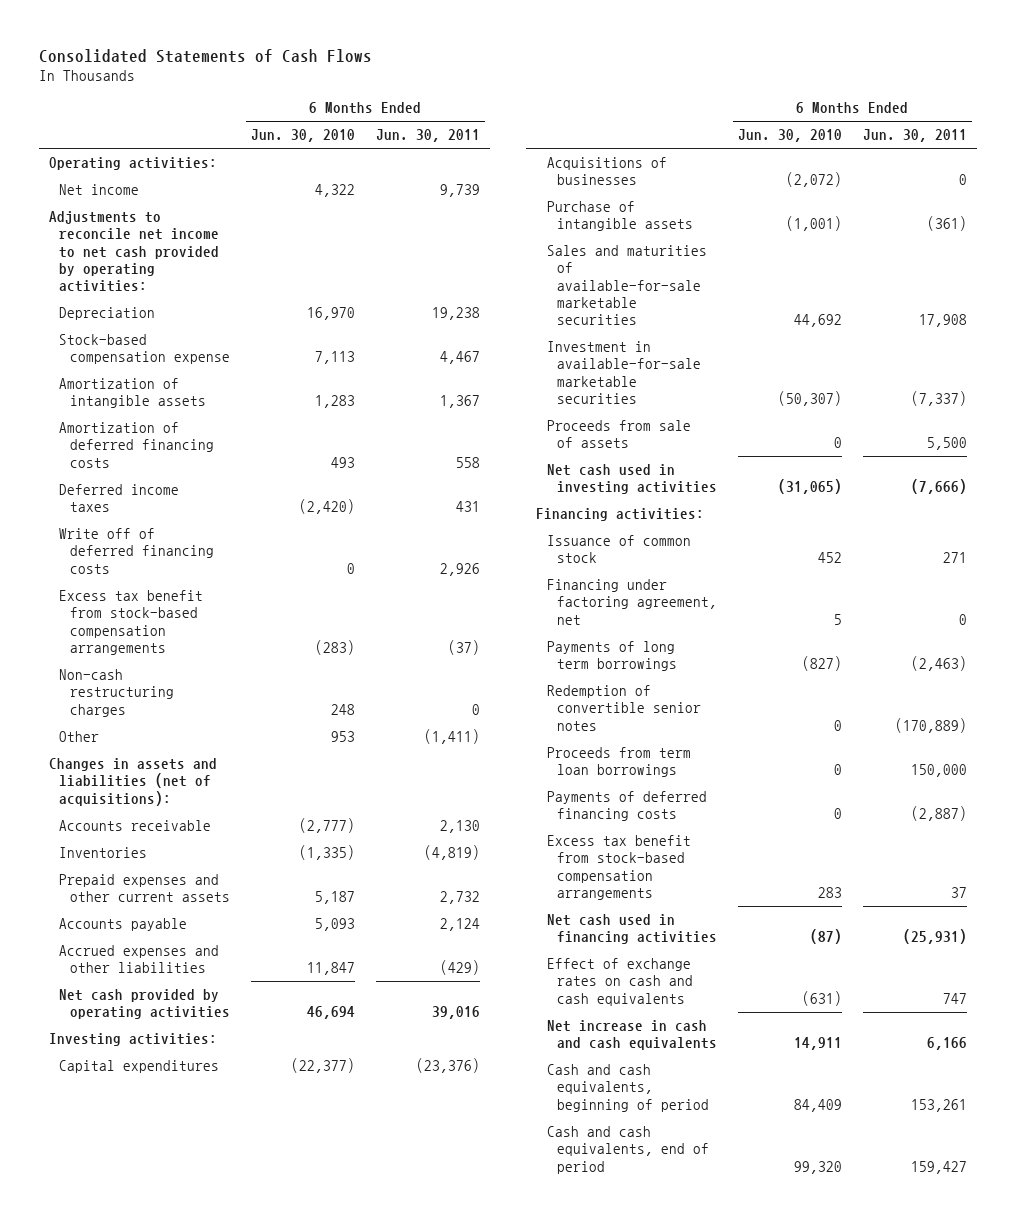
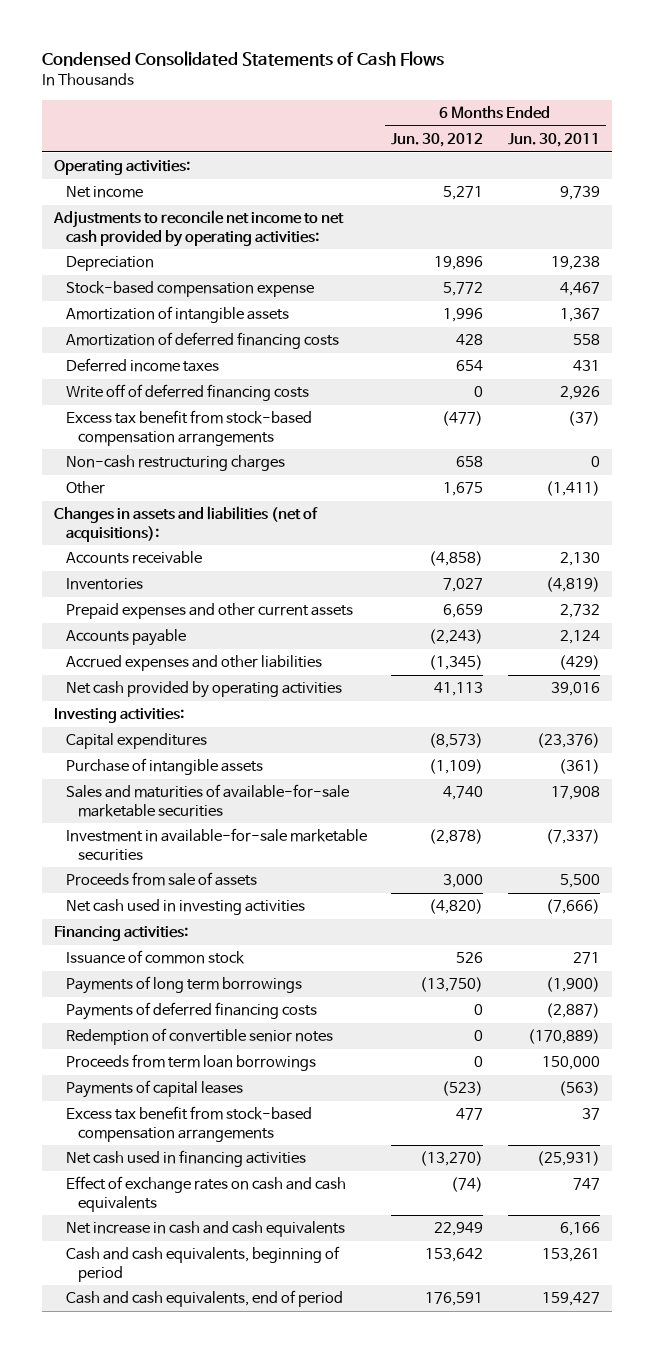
- Consolidated Statements of Cash Flows
+ Condensed Consolidated Statements of Cash Flows
- | 6 Months Ended Jun. 30, 2010 | 6 Months Ended Jun. 30, 2011
+ | 6 Months Ended Jun. 30, 2012 | 6 Months Ended Jun. 30, 2011
- Acquisitions of businesses | (2,072) | 0
- Financing under factoring agreement, net | 5 | 0
- Payments of long term borrowings | (827) | (2,463)
+ Payments of long term borrowings | (13,750) | (1,900)
moved up: Payments of deferred financing costs | 0 | (2,887)
+ Payments of capital leases | (523) | (563)

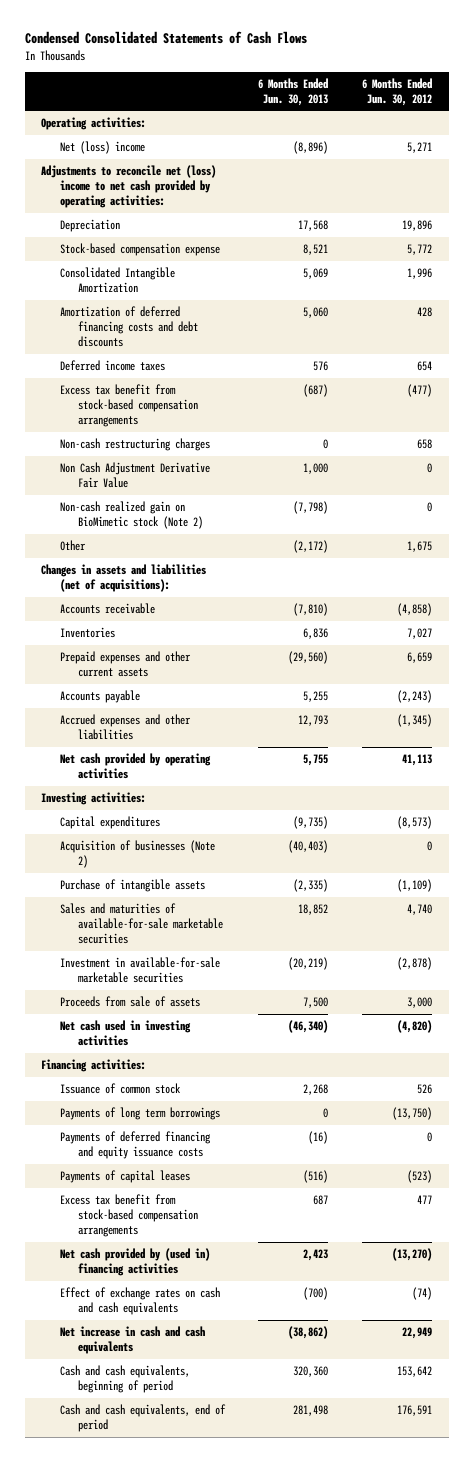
- | 6 Months Ended Jun. 30, 2012 | 6 Months Ended Jun. 30, 2011
+ | 6 Months Ended Jun. 30, 2013 | 6 Months Ended Jun. 30, 2012
- Net income | 5,271 | 9,739
- Adjustments to reconcile net income to net cash provided by operating activities:
+ Net (loss) income | (8,896) | 5,271
+ Adjustments to reconcile net (loss) income to net cash provided by operating activities:
- Amortization of intangible assets | 1,996 | 1,367
- Amortization of deferred financing costs | 428 | 558
+ Consolidated Intangible Amortization | 5,069 | 1,996
+ Amortization of deferred financing costs and debt discounts | 5,060 | 428
- Write off of deferred financing costs | 0 | 2,926
+ Non Cash Adjustment Derivative Fair Value | 1,000 | 0
+ Non-cash realized gain on BioMimetic stock (Note 2) | (7,798) | 0
+ Acquisition of businesses (Note 2) | (40,403) | 0
- Payments of deferred financing costs | 0 | (2,887)
- Redemption of convertible senior notes | 0 | (170,889)
- Proceeds from term loan borrowings | 0 | 150,000
+ Payments of deferred financing and equity issuance costs | (16) | 0
- Net cash used in financing activities | (13,270) | (25,931)
+ Net cash provided by (used in) financing activities | 2,423 | (13,270)

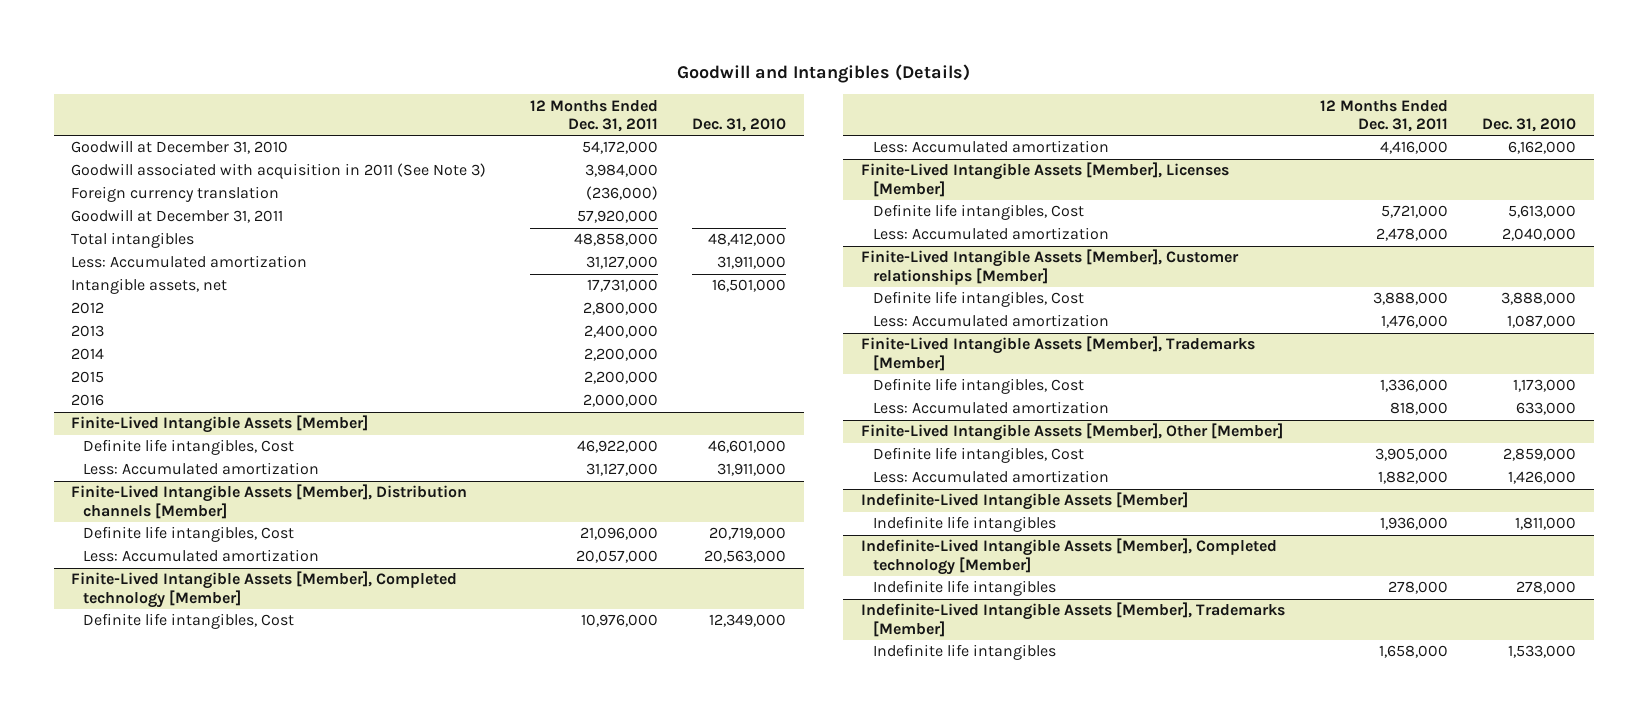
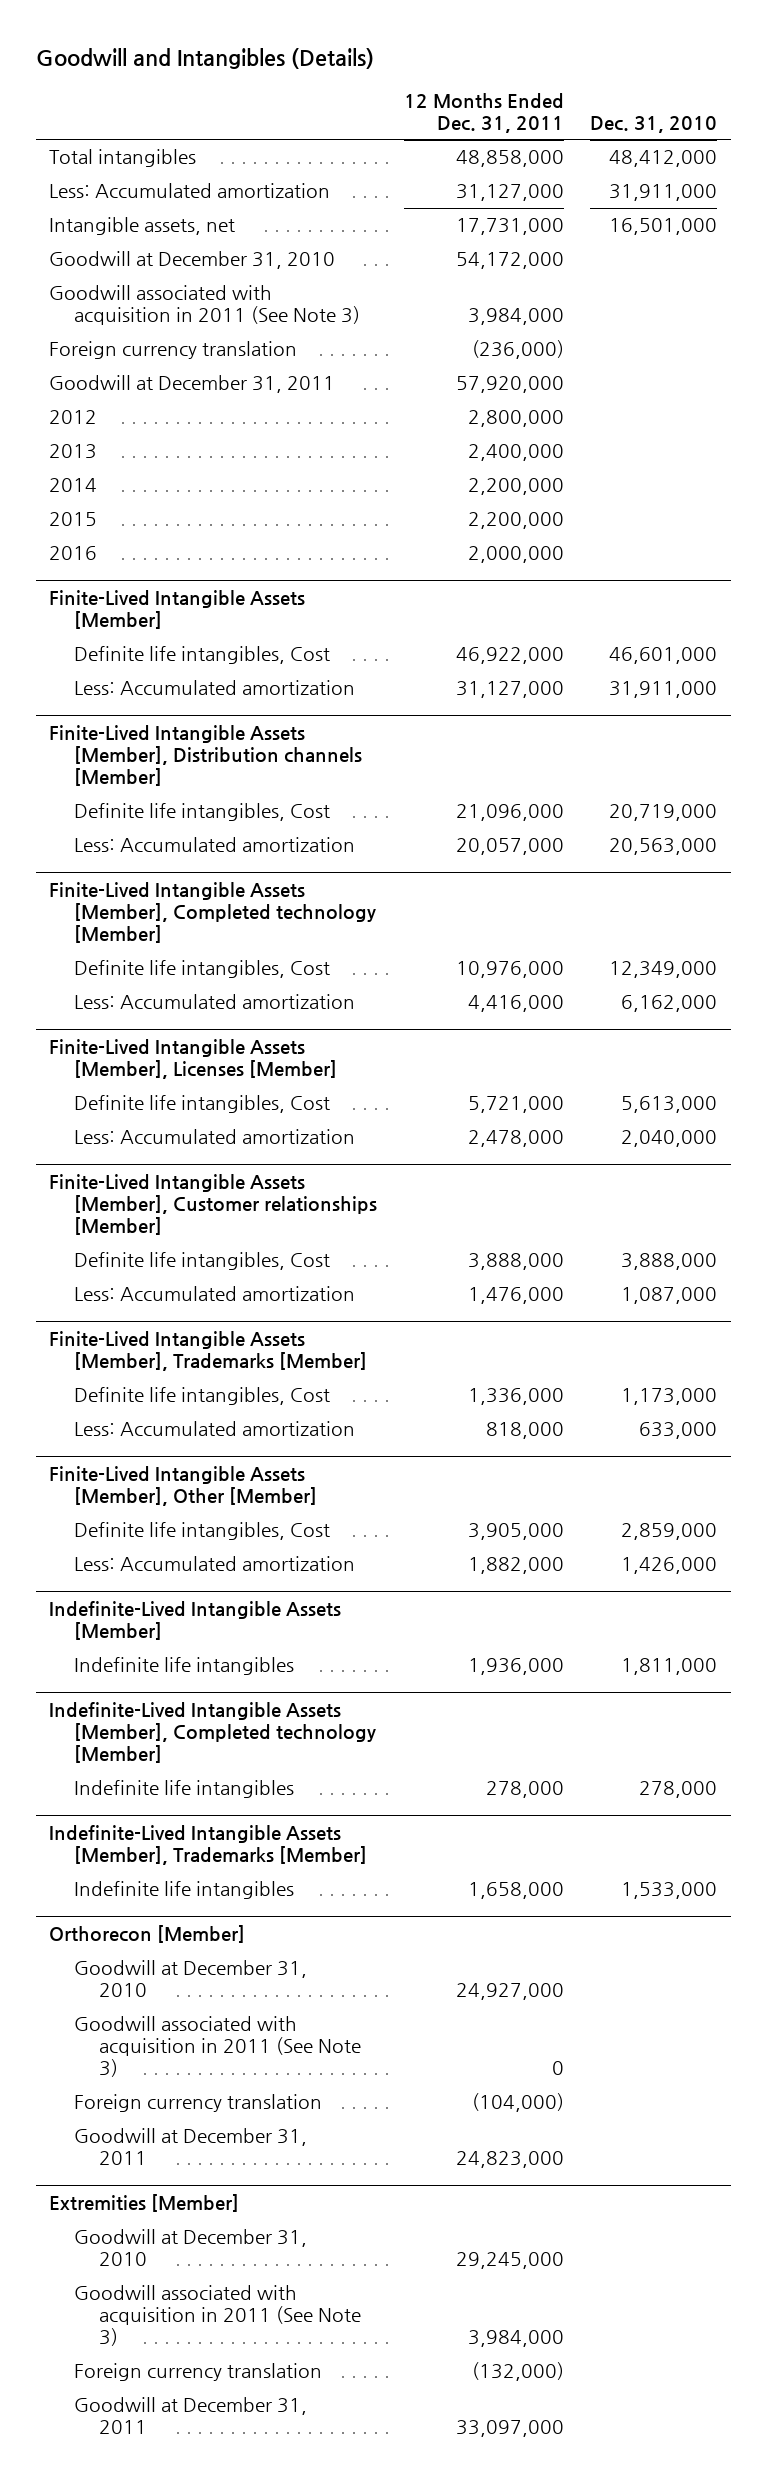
moved up: Total intangibles | 48,858,000 | 48,412,000
moved up: Less: Accumulated amortization | 31,127,000 | 31,911,000
moved up: Intangible assets, net | 17,731,000 | 16,501,000
+ Orthorecon [Member]
+ Goodwill at December 31, 2010 | 24,927,000 |
+ Goodwill associated with acquisition in 2011 (See Note 3) | 0 |
+ Foreign currency translation | (104,000) |
+ Goodwill at December 31, 2011 | 24,823,000 |
+ Extremities [Member]
+ Goodwill at December 31, 2010 | 29,245,000 |
+ Goodwill associated with acquisition in 2011 (See Note 3) | 3,984,000 |
+ Foreign currency translation | (132,000) |
+ Goodwill at December 31, 2011 | 33,097,000 |

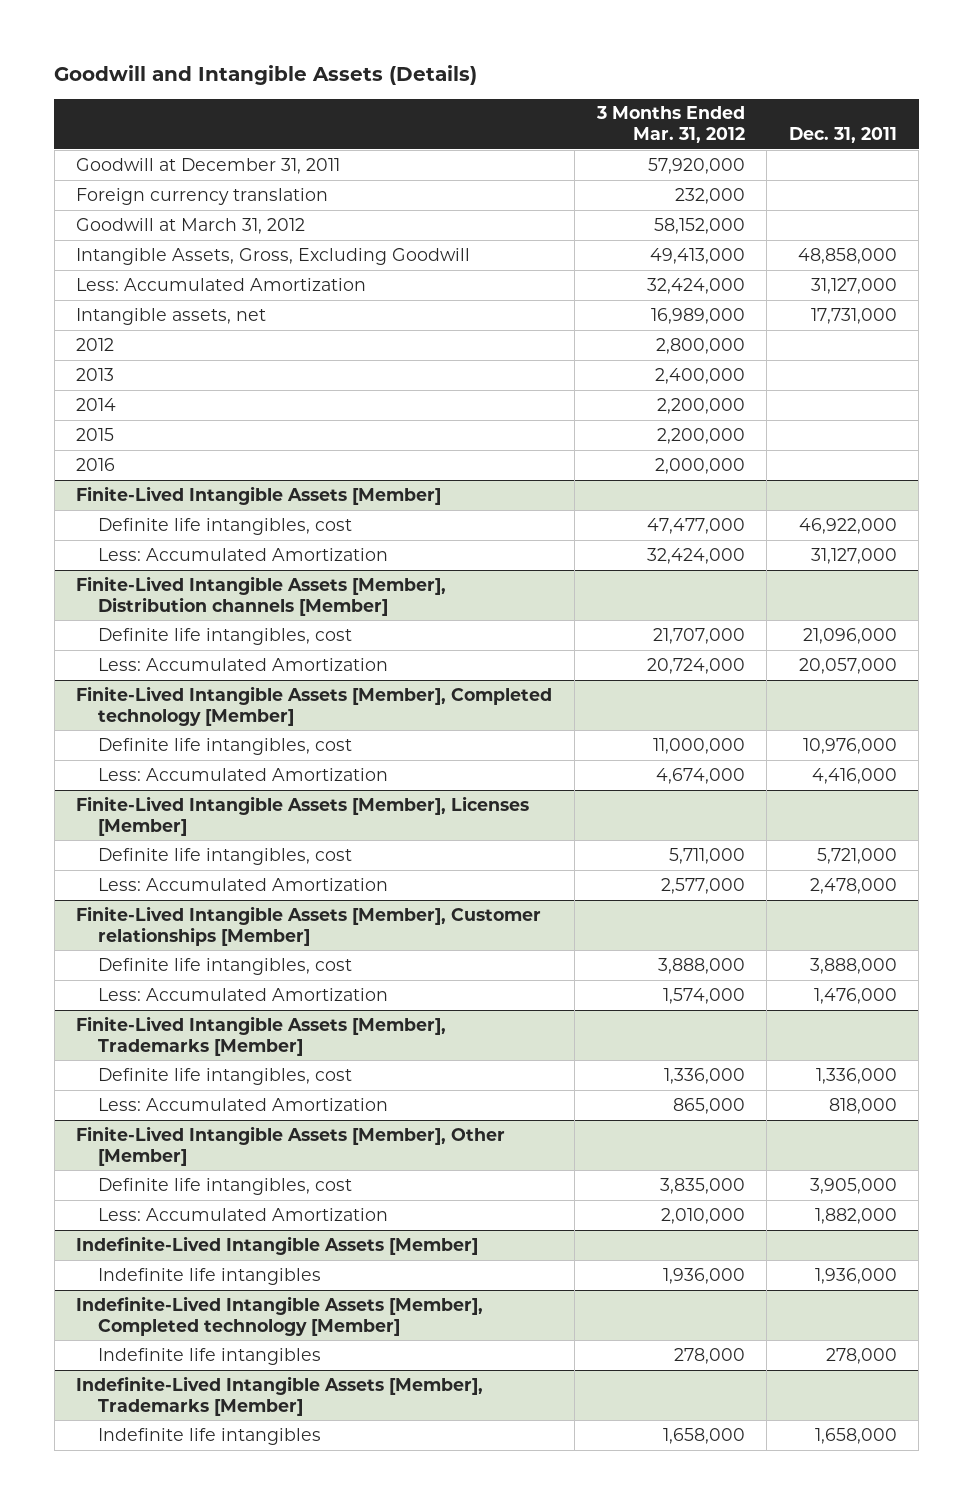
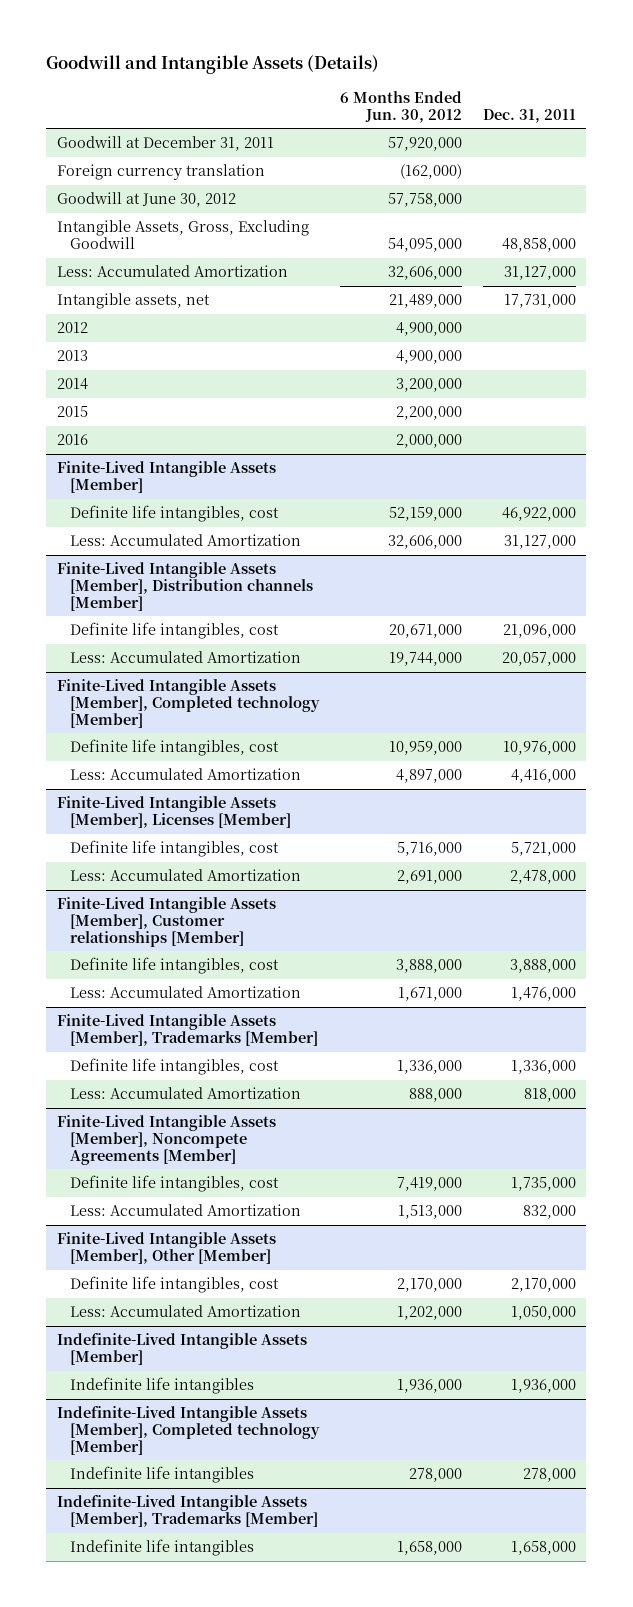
- | 3 Months Ended Mar. 31, 2012 | Dec. 31, 2011
+ | 6 Months Ended Jun. 30, 2012 | Dec. 31, 2011
- Goodwill at March 31, 2012 | 58,152,000 |
+ Goodwill at June 30, 2012 | 57,758,000 |
+ Finite-Lived Intangible Assets [Member], Noncompete Agreements [Member]
+ Definite life intangibles, cost | 7,419,000 | 1,735,000
+ Less: Accumulated Amortization | 1,513,000 | 832,000
@ Finite-Lived Intangible Assets [Member], Other [Member]
- Definite life intangibles, cost | 3,835,000 | 3,905,000
- Less: Accumulated Amortization | 2,010,000 | 1,882,000
+ Definite life intangibles, cost | 2,170,000 | 2,170,000
+ Less: Accumulated Amortization | 1,202,000 | 1,050,000

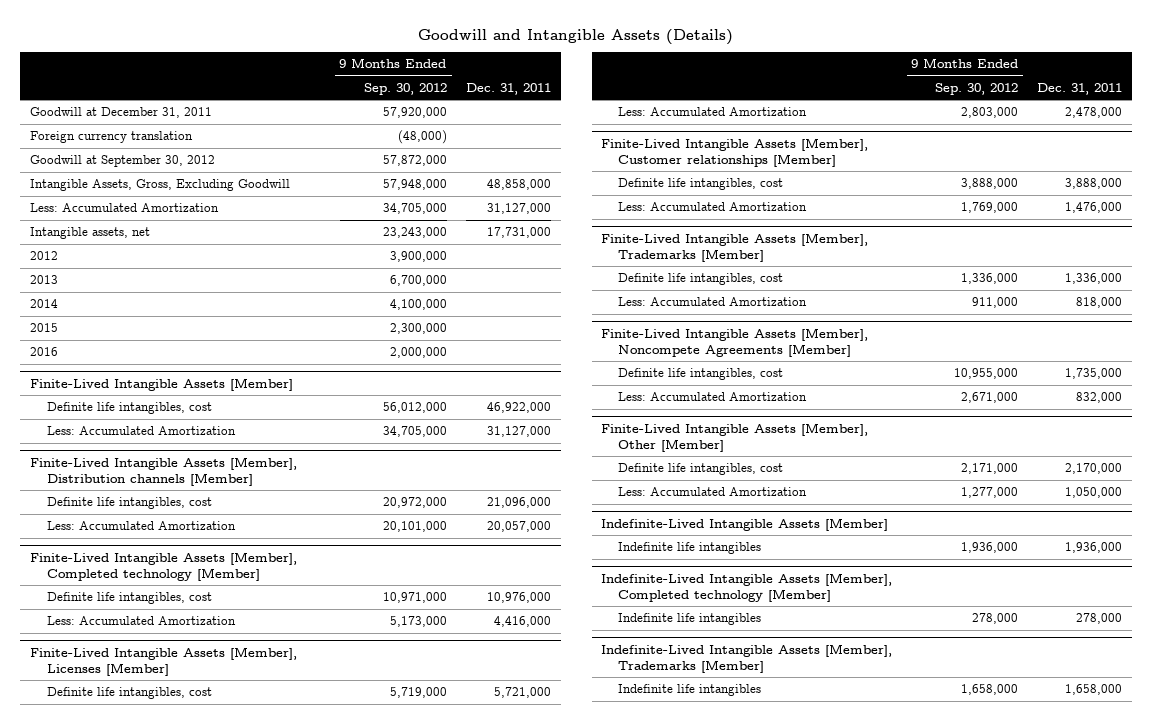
- | 6 Months Ended Jun. 30, 2012 | Dec. 31, 2011
+ | 9 Months Ended Sep. 30, 2012 | Dec. 31, 2011
- Goodwill at June 30, 2012 | 57,758,000 |
+ Goodwill at September 30, 2012 | 57,872,000 |

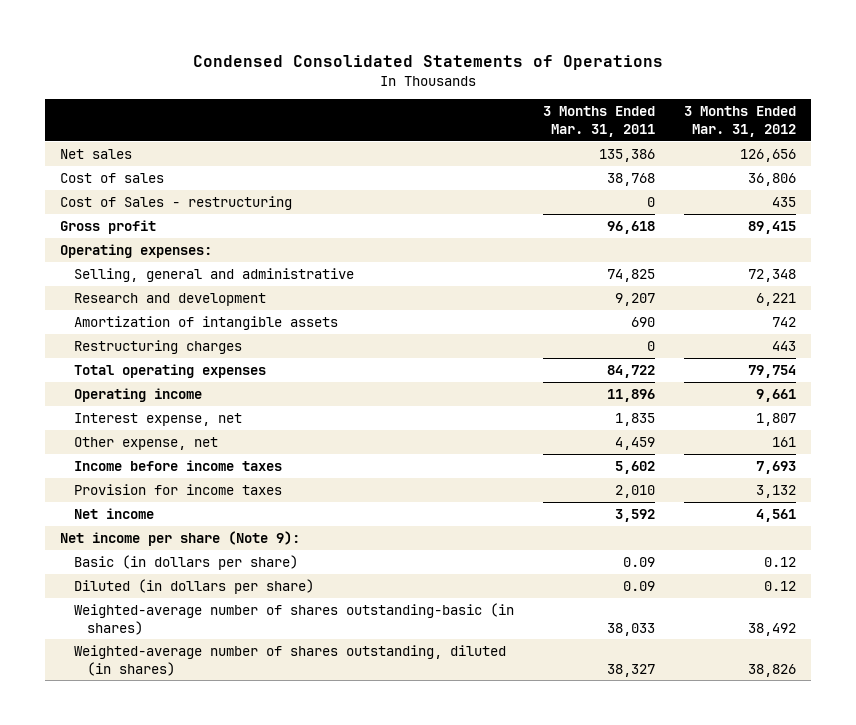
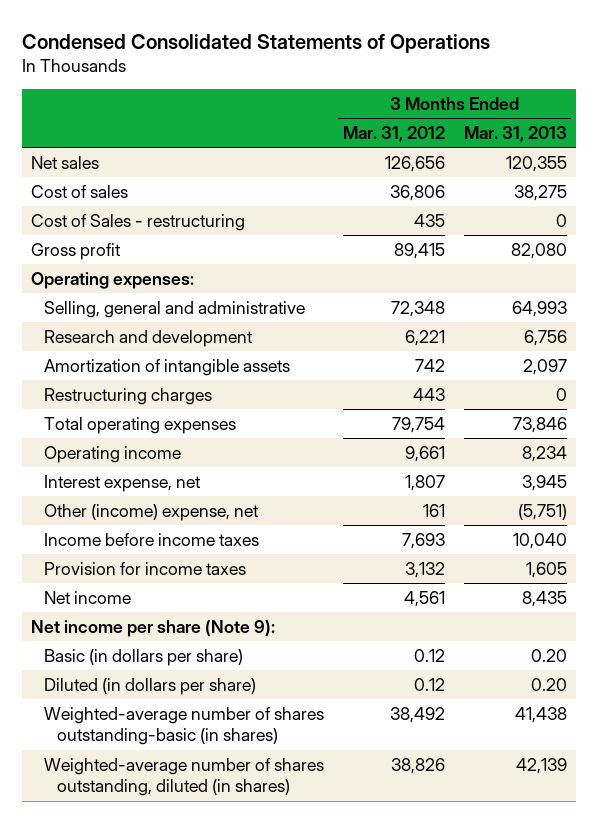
- | 3 Months Ended Mar. 31, 2011 | 3 Months Ended Mar. 31, 2012
+ | 3 Months Ended Mar. 31, 2012 | 3 Months Ended Mar. 31, 2013
- Other expense, net | 4,459 | 161
+ Other (income) expense, net | 161 | (5,751)

